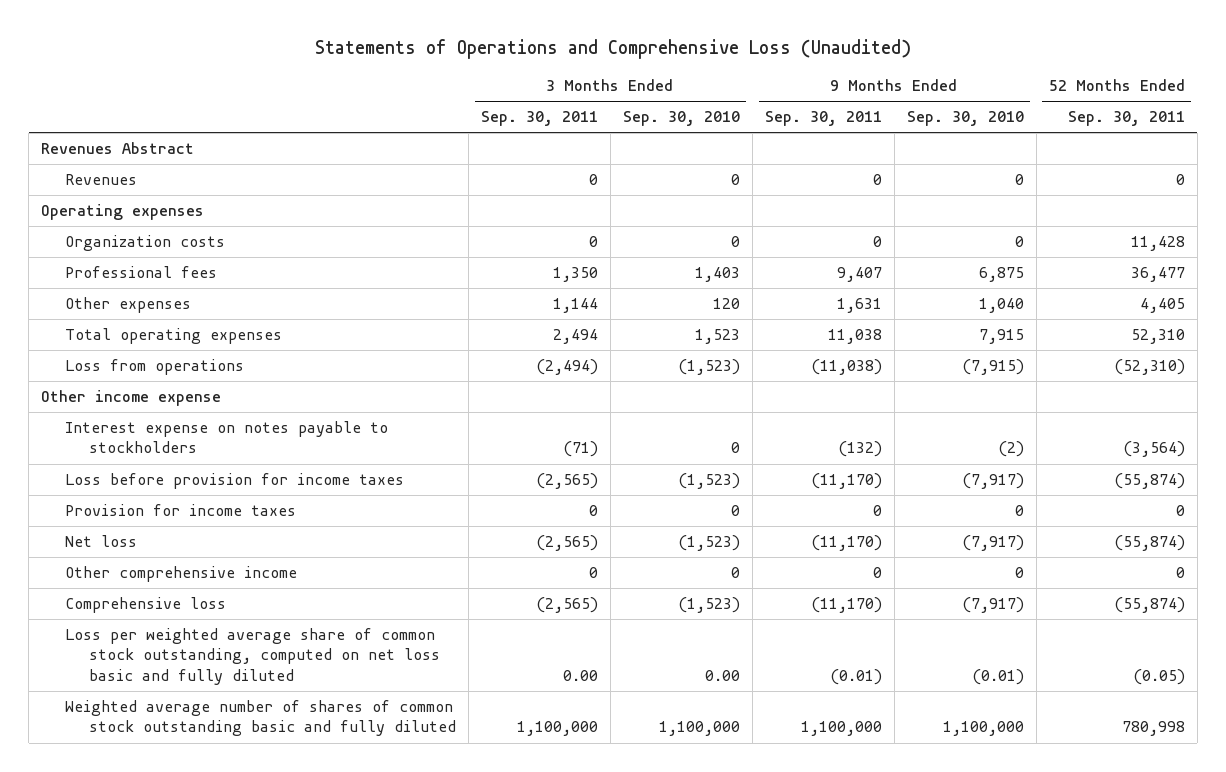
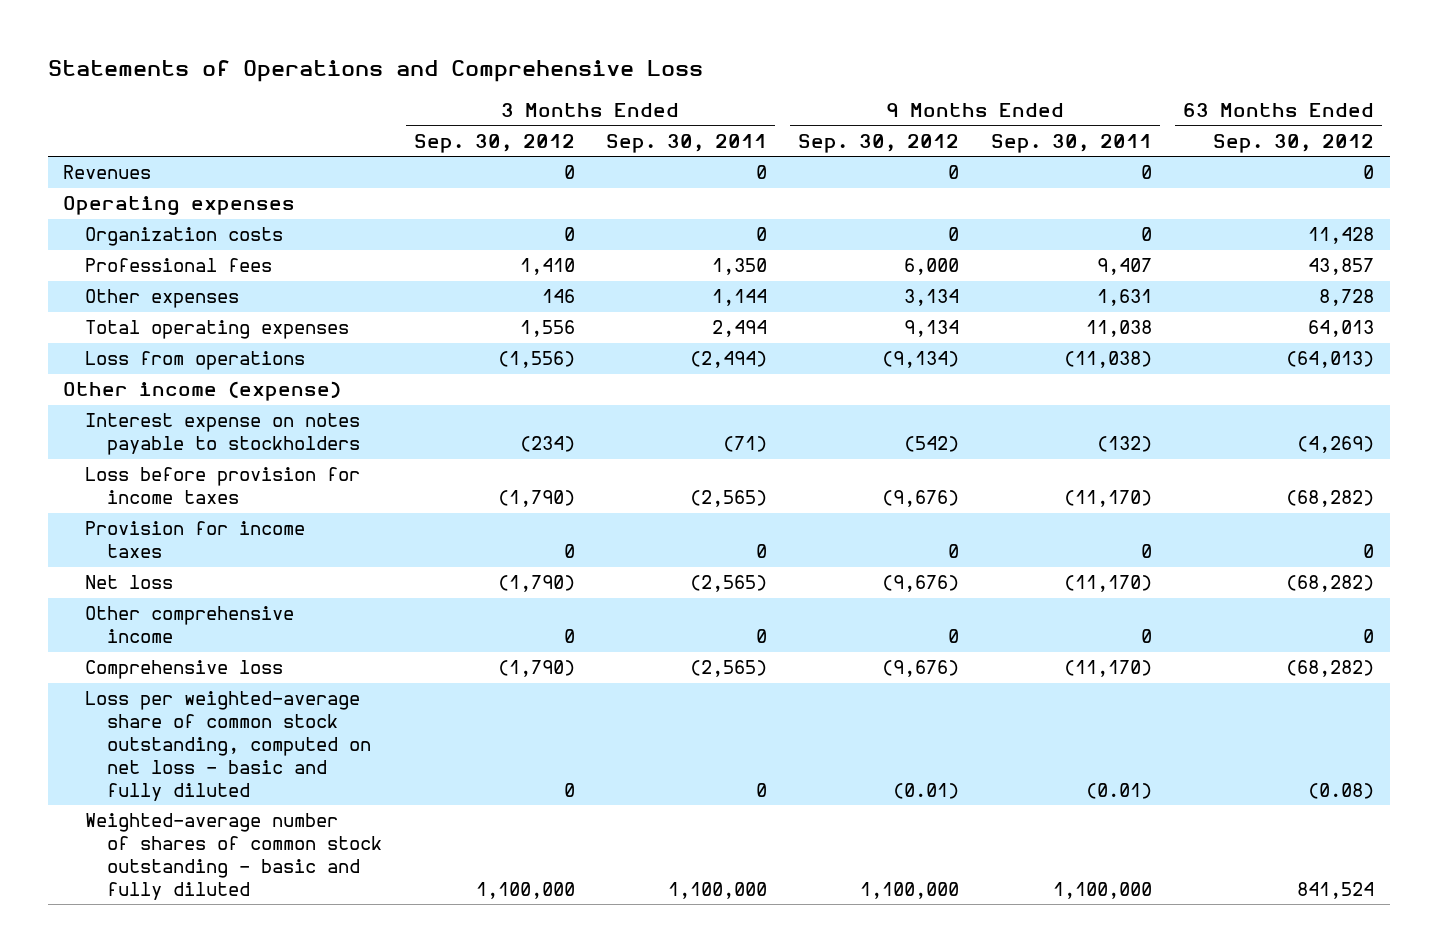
- Statements of Operations and Comprehensive Loss (Unaudited)
+ Statements of Operations and Comprehensive Loss
- | 3 Months Ended Sep. 30, 2011 | 3 Months Ended Sep. 30, 2010 | 9 Months Ended Sep. 30, 2011 | 9 Months Ended Sep. 30, 2010 | 52 Months Ended Sep. 30, 2011
+ | 3 Months Ended Sep. 30, 2012 | 3 Months Ended Sep. 30, 2011 | 9 Months Ended Sep. 30, 2012 | 9 Months Ended Sep. 30, 2011 | 63 Months Ended Sep. 30, 2012
- Revenues Abstract
- Other income expense
+ Other income (expense)
- Loss per weighted average share of common stock outstanding, computed on net loss basic and fully diluted | 0.00 | 0.00 | (0.01) | (0.01) | (0.05)
- Weighted average number of shares of common stock outstanding basic and fully diluted | 1,100,000 | 1,100,000 | 1,100,000 | 1,100,000 | 780,998
+ Loss per weighted-average share of common stock outstanding, computed on net loss - basic and fully diluted | 0 | 0 | (0.01) | (0.01) | (0.08)
+ Weighted-average number of shares of common stock outstanding - basic and fully diluted | 1,100,000 | 1,100,000 | 1,100,000 | 1,100,000 | 841,524

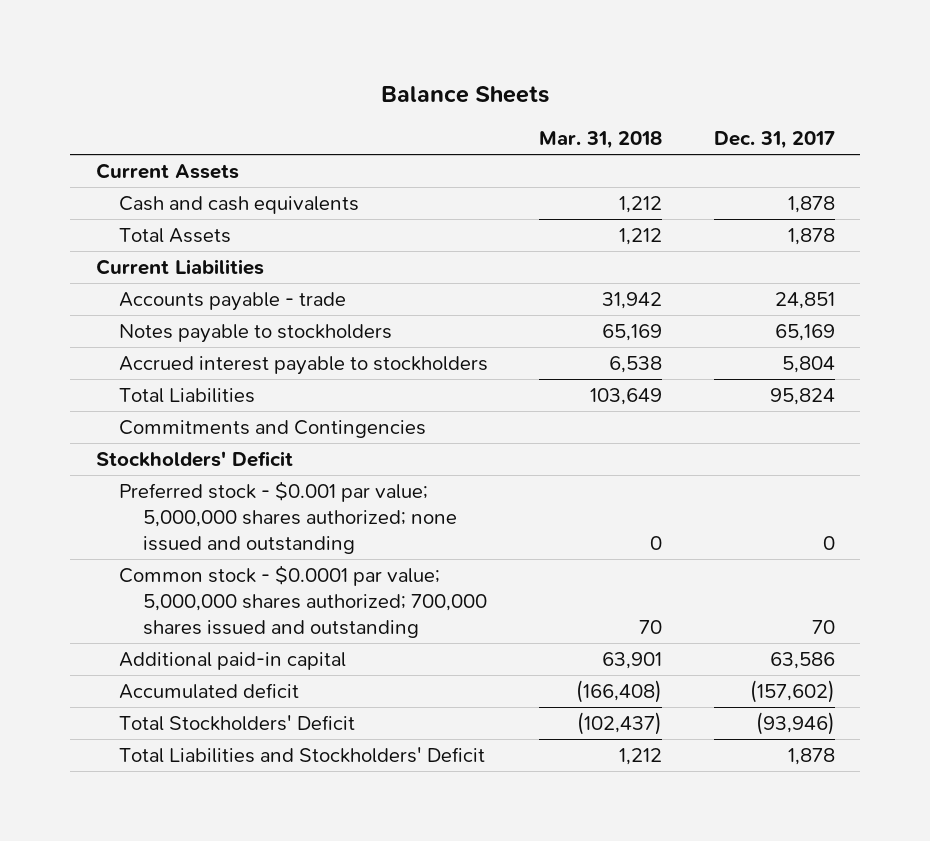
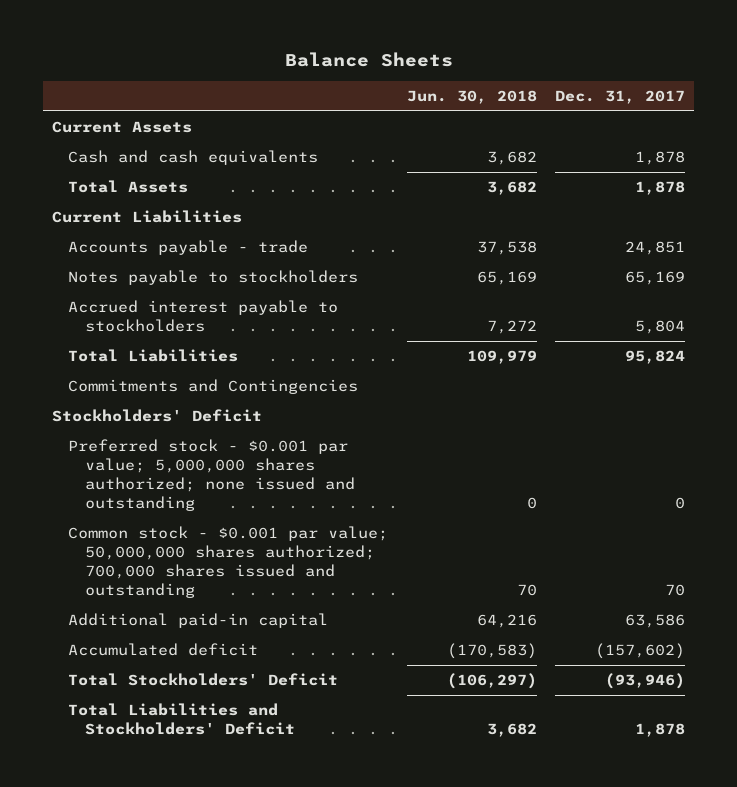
- | Mar. 31, 2018 | Dec. 31, 2017
+ | Jun. 30, 2018 | Dec. 31, 2017
- Common stock - $0.0001 par value; 5,000,000 shares authorized; 700,000 shares issued and outstanding | 70 | 70
+ Common stock - $0.001 par value; 50,000,000 shares authorized; 700,000 shares issued and outstanding | 70 | 70

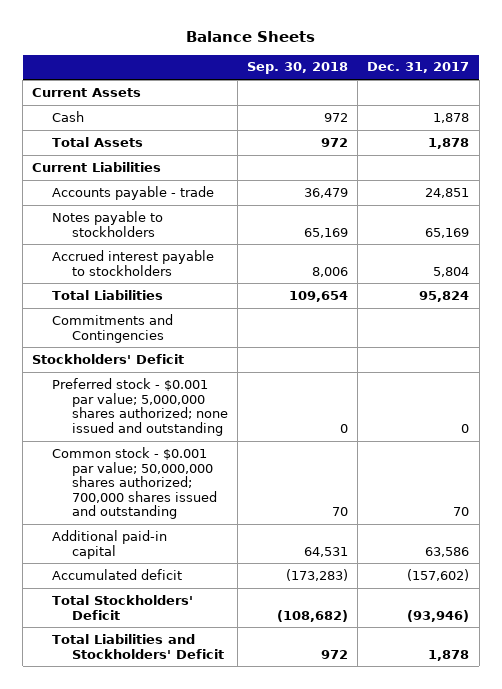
- | Jun. 30, 2018 | Dec. 31, 2017
+ | Sep. 30, 2018 | Dec. 31, 2017
- Cash and cash equivalents | 3,682 | 1,878
+ Cash | 972 | 1,878

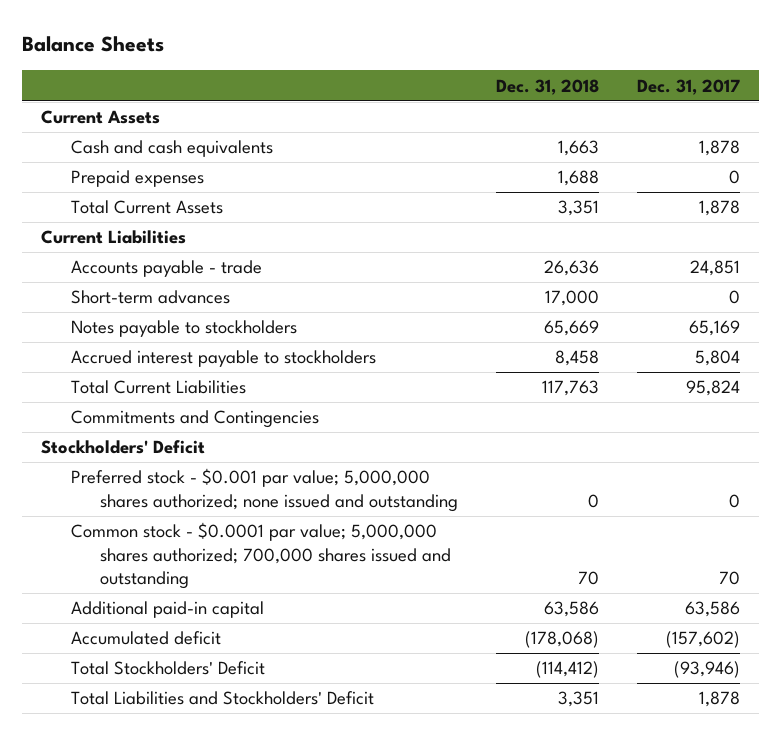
- | Sep. 30, 2018 | Dec. 31, 2017
+ | Dec. 31, 2018 | Dec. 31, 2017
- Cash | 972 | 1,878
- Total Assets | 972 | 1,878
+ Cash and cash equivalents | 1,663 | 1,878
+ Prepaid expenses | 1,688 | 0
+ Total Current Assets | 3,351 | 1,878
+ Short-term advances | 17,000 | 0
- Total Liabilities | 109,654 | 95,824
+ Total Current Liabilities | 117,763 | 95,824
- Common stock - $0.001 par value; 50,000,000 shares authorized; 700,000 shares issued and outstanding | 70 | 70
+ Common stock - $0.0001 par value; 5,000,000 shares authorized; 700,000 shares issued and outstanding | 70 | 70

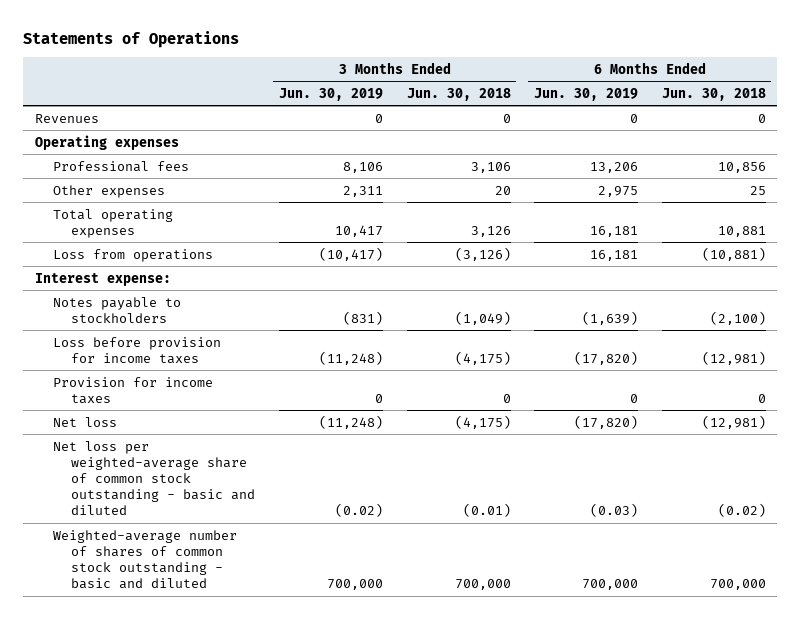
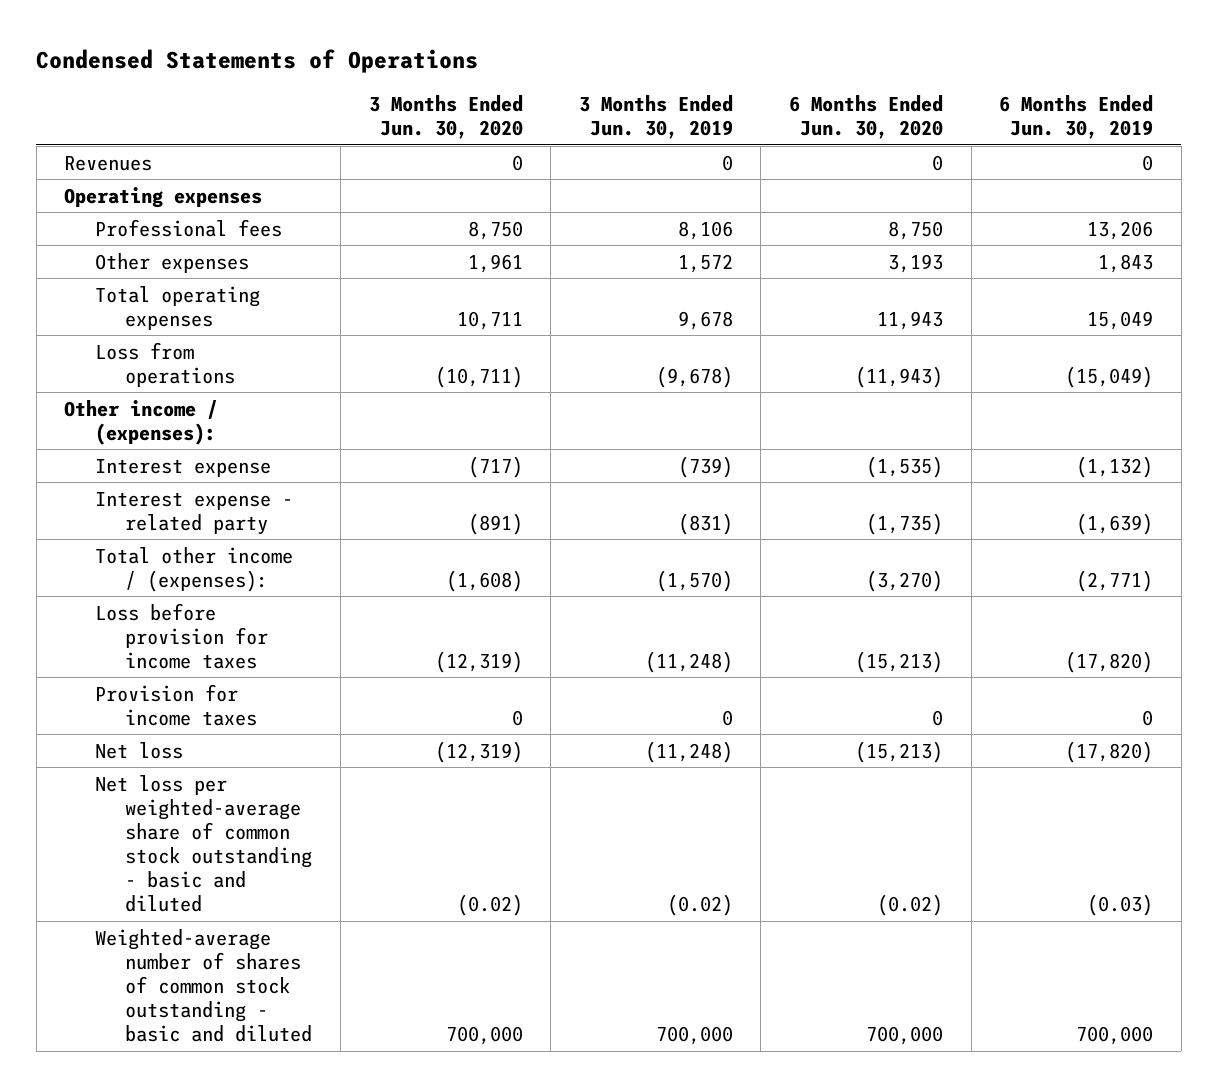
- Statements of Operations
+ Condensed Statements of Operations
- | 3 Months Ended Jun. 30, 2019 | 3 Months Ended Jun. 30, 2018 | 6 Months Ended Jun. 30, 2019 | 6 Months Ended Jun. 30, 2018
+ | 3 Months Ended Jun. 30, 2020 | 3 Months Ended Jun. 30, 2019 | 6 Months Ended Jun. 30, 2020 | 6 Months Ended Jun. 30, 2019
- Other expenses | 2,311 | 20 | 2,975 | 25
- Total operating expenses | 10,417 | 3,126 | 16,181 | 10,881
- Loss from operations | (10,417) | (3,126) | 16,181 | (10,881)
- Interest expense:
- Notes payable to stockholders | (831) | (1,049) | (1,639) | (2,100)
+ Other expenses | 1,961 | 1,572 | 3,193 | 1,843
+ Total operating expenses | 10,711 | 9,678 | 11,943 | 15,049
+ Loss from operations | (10,711) | (9,678) | (11,943) | (15,049)
+ Other income / (expenses):
+ Interest expense | (717) | (739) | (1,535) | (1,132)
+ Interest expense - related party | (891) | (831) | (1,735) | (1,639)
+ Total other income / (expenses): | (1,608) | (1,570) | (3,270) | (2,771)

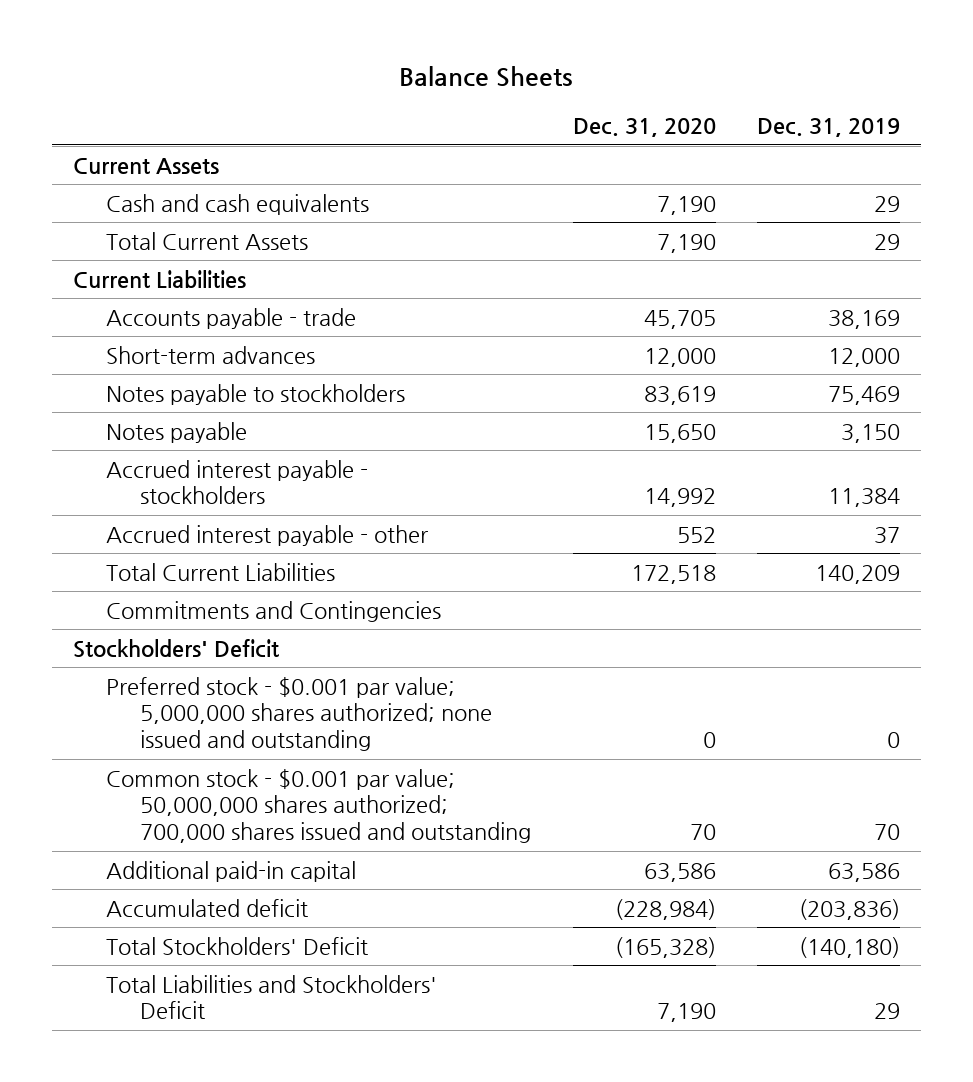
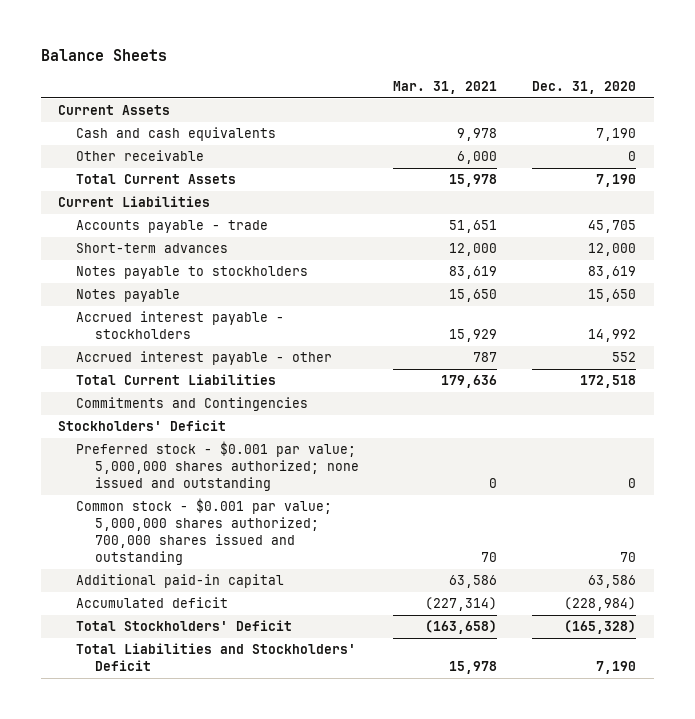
- | Dec. 31, 2020 | Dec. 31, 2019
+ | Mar. 31, 2021 | Dec. 31, 2020
+ Other receivable | 6,000 | 0
- Common stock - $0.001 par value; 50,000,000 shares authorized; 700,000 shares issued and outstanding | 70 | 70
+ Common stock - $0.001 par value; 5,000,000 shares authorized; 700,000 shares issued and outstanding | 70 | 70

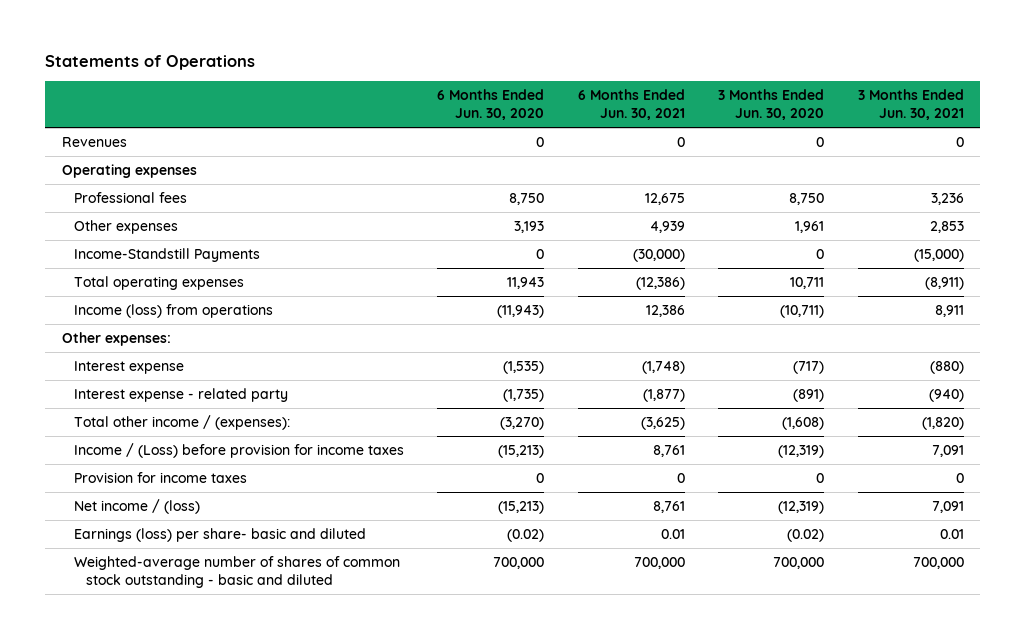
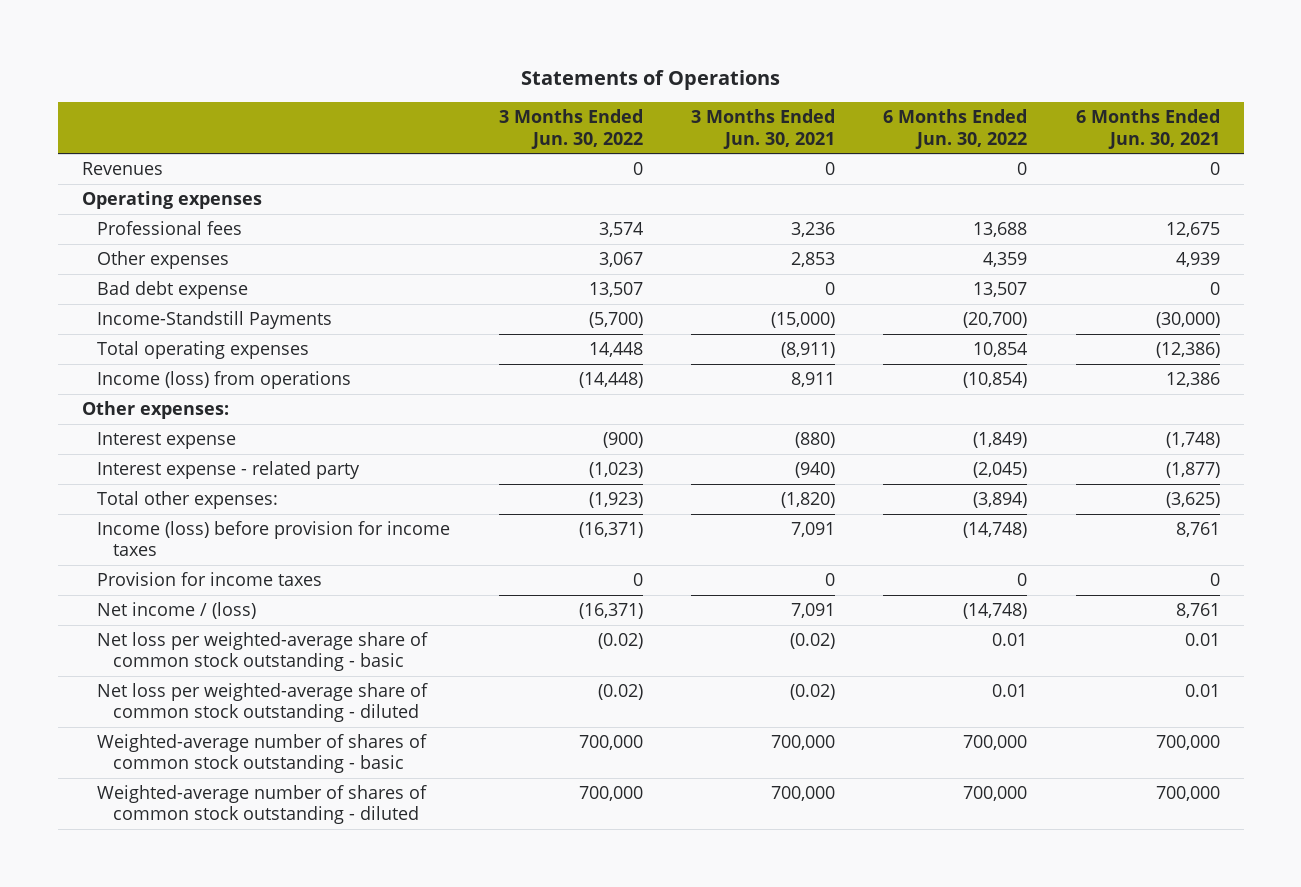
- | 6 Months Ended Jun. 30, 2020 | 6 Months Ended Jun. 30, 2021 | 3 Months Ended Jun. 30, 2020 | 3 Months Ended Jun. 30, 2021
+ | 3 Months Ended Jun. 30, 2022 | 3 Months Ended Jun. 30, 2021 | 6 Months Ended Jun. 30, 2022 | 6 Months Ended Jun. 30, 2021
+ Bad debt expense | 13,507 | 0 | 13,507 | 0
- Total other income / (expenses): | (3,270) | (3,625) | (1,608) | (1,820)
- Income / (Loss) before provision for income taxes | (15,213) | 8,761 | (12,319) | 7,091
+ Total other expenses: | (1,923) | (1,820) | (3,894) | (3,625)
+ Income (loss) before provision for income taxes | (16,371) | 7,091 | (14,748) | 8,761
- Earnings (loss) per share- basic and diluted | (0.02) | 0.01 | (0.02) | 0.01
- Weighted-average number of shares of common stock outstanding - basic and diluted | 700,000 | 700,000 | 700,000 | 700,000
+ Net loss per weighted-average share of common stock outstanding - basic | (0.02) | (0.02) | 0.01 | 0.01
+ Net loss per weighted-average share of common stock outstanding - diluted | (0.02) | (0.02) | 0.01 | 0.01
+ Weighted-average number of shares of common stock outstanding - basic | 700,000 | 700,000 | 700,000 | 700,000
+ Weighted-average number of shares of common stock outstanding - diluted | 700,000 | 700,000 | 700,000 | 700,000

